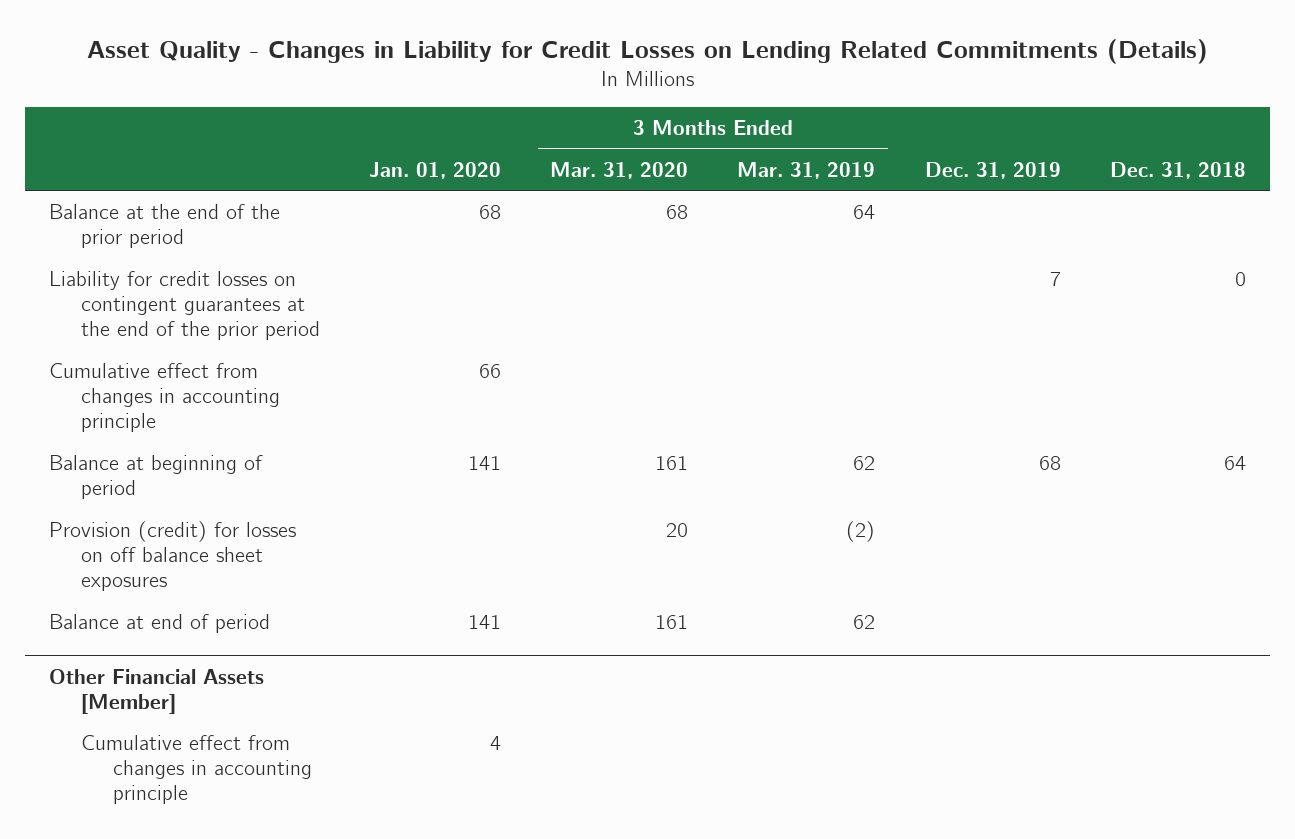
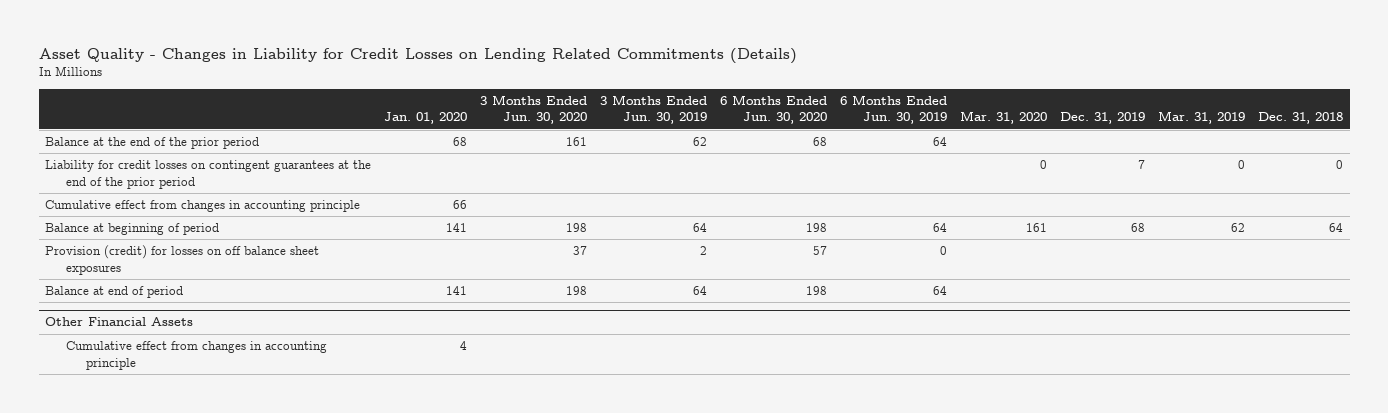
- | Jan. 01, 2020 | 3 Months Ended Mar. 31, 2020 | 3 Months Ended Mar. 31, 2019 | Dec. 31, 2019 | Dec. 31, 2018
+ | Jan. 01, 2020 | 3 Months Ended Jun. 30, 2020 | 3 Months Ended Jun. 30, 2019 | 6 Months Ended Jun. 30, 2020 | 6 Months Ended Jun. 30, 2019 | Mar. 31, 2020 | Dec. 31, 2019 | Mar. 31, 2019 | Dec. 31, 2018
- Other Financial Assets [Member]
+ Other Financial Assets

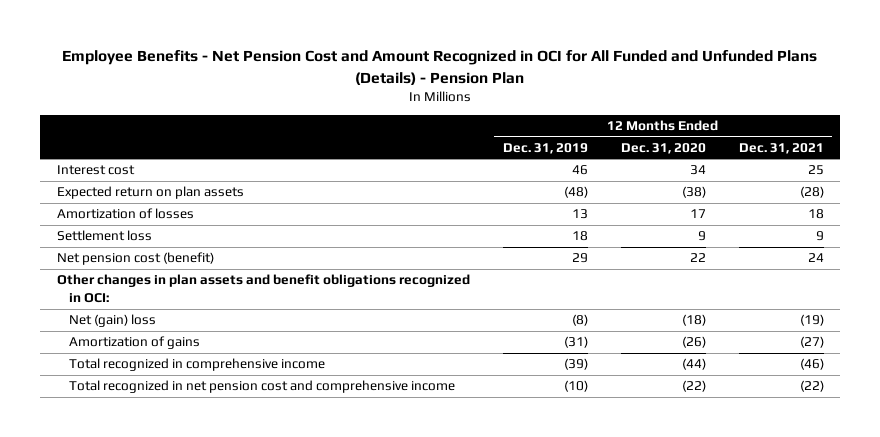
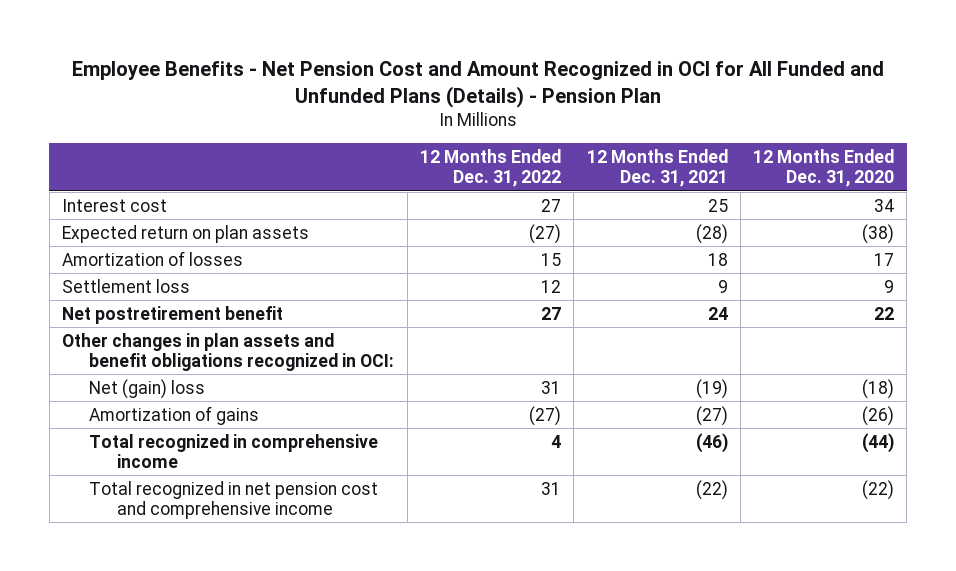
- | 12 Months Ended Dec. 31, 2019 | 12 Months Ended Dec. 31, 2020 | 12 Months Ended Dec. 31, 2021
+ | 12 Months Ended Dec. 31, 2022 | 12 Months Ended Dec. 31, 2021 | 12 Months Ended Dec. 31, 2020
- Net pension cost (benefit) | 29 | 22 | 24
+ Net postretirement benefit | 27 | 24 | 22

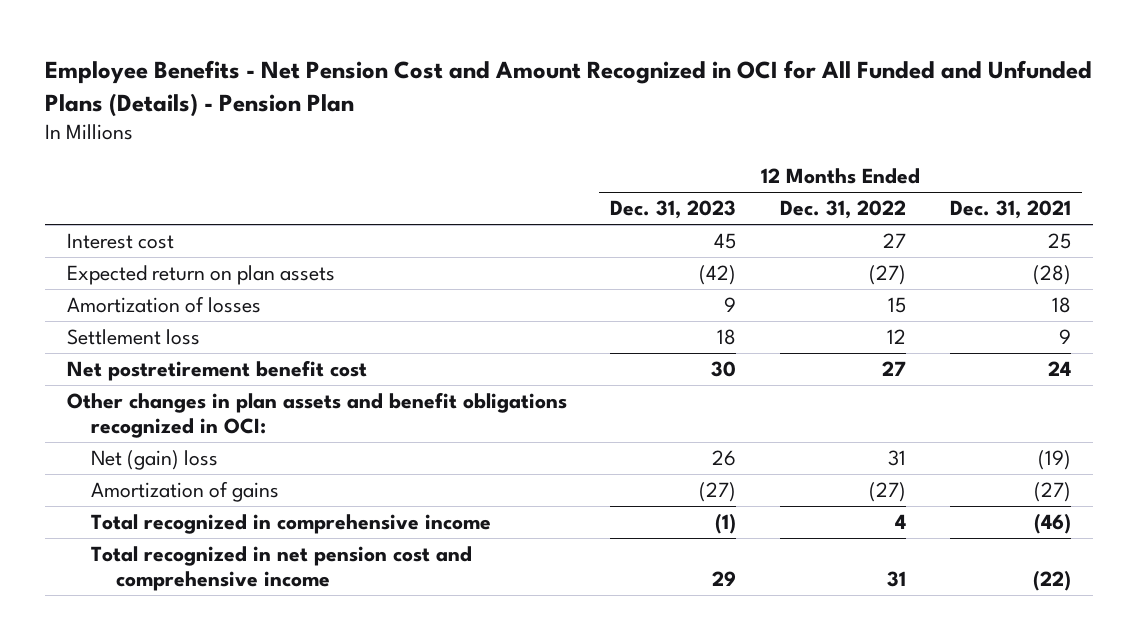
- | 12 Months Ended Dec. 31, 2022 | 12 Months Ended Dec. 31, 2021 | 12 Months Ended Dec. 31, 2020
+ | 12 Months Ended Dec. 31, 2023 | 12 Months Ended Dec. 31, 2022 | 12 Months Ended Dec. 31, 2021
- Net postretirement benefit | 27 | 24 | 22
+ Net postretirement benefit cost | 30 | 27 | 24

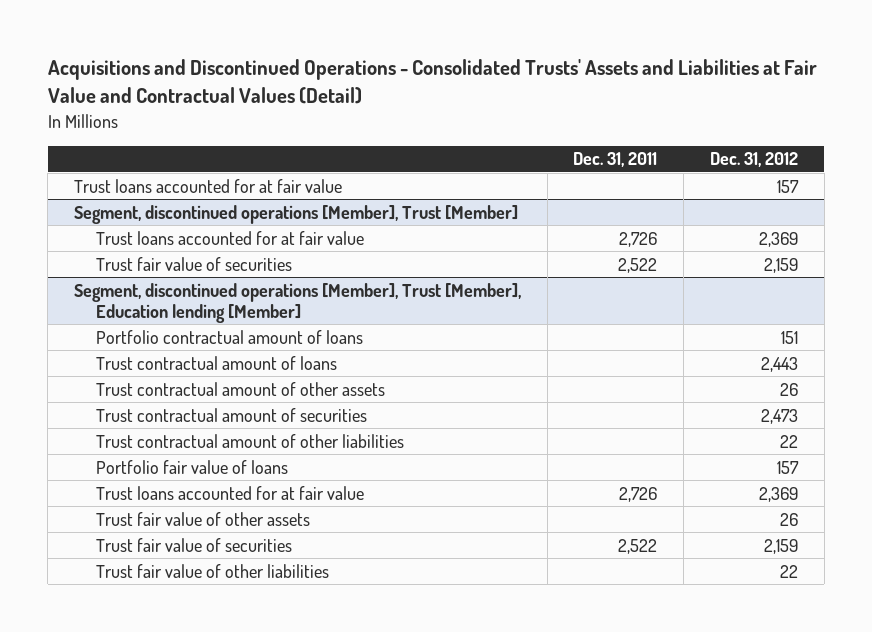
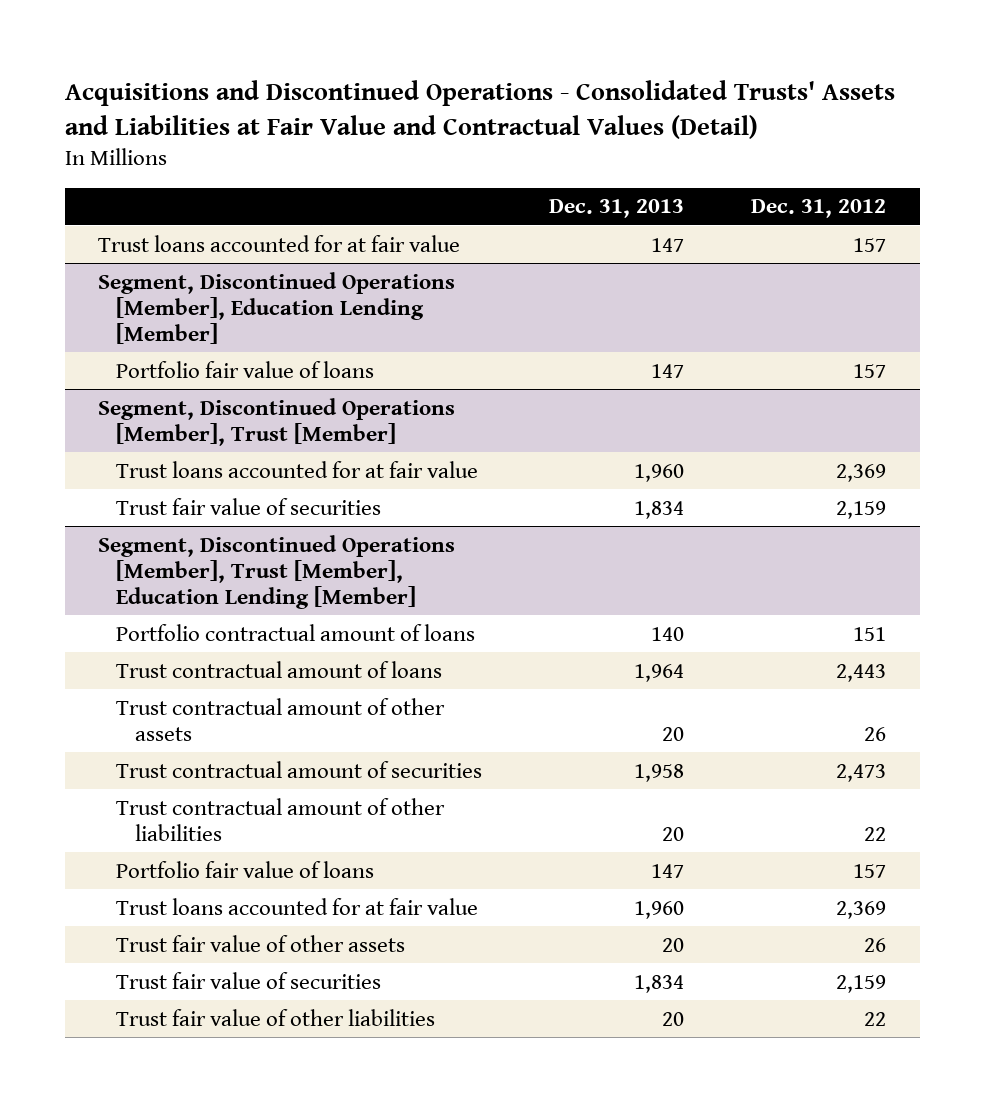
- | Dec. 31, 2011 | Dec. 31, 2012
+ | Dec. 31, 2013 | Dec. 31, 2012
- Segment, discontinued operations [Member], Trust [Member]
+ Segment, Discontinued Operations [Member], Education Lending [Member]
+ Portfolio fair value of loans | 147 | 157
+ Segment, Discontinued Operations [Member], Trust [Member]
- Segment, discontinued operations [Member], Trust [Member], Education lending [Member]
+ Segment, Discontinued Operations [Member], Trust [Member], Education Lending [Member]

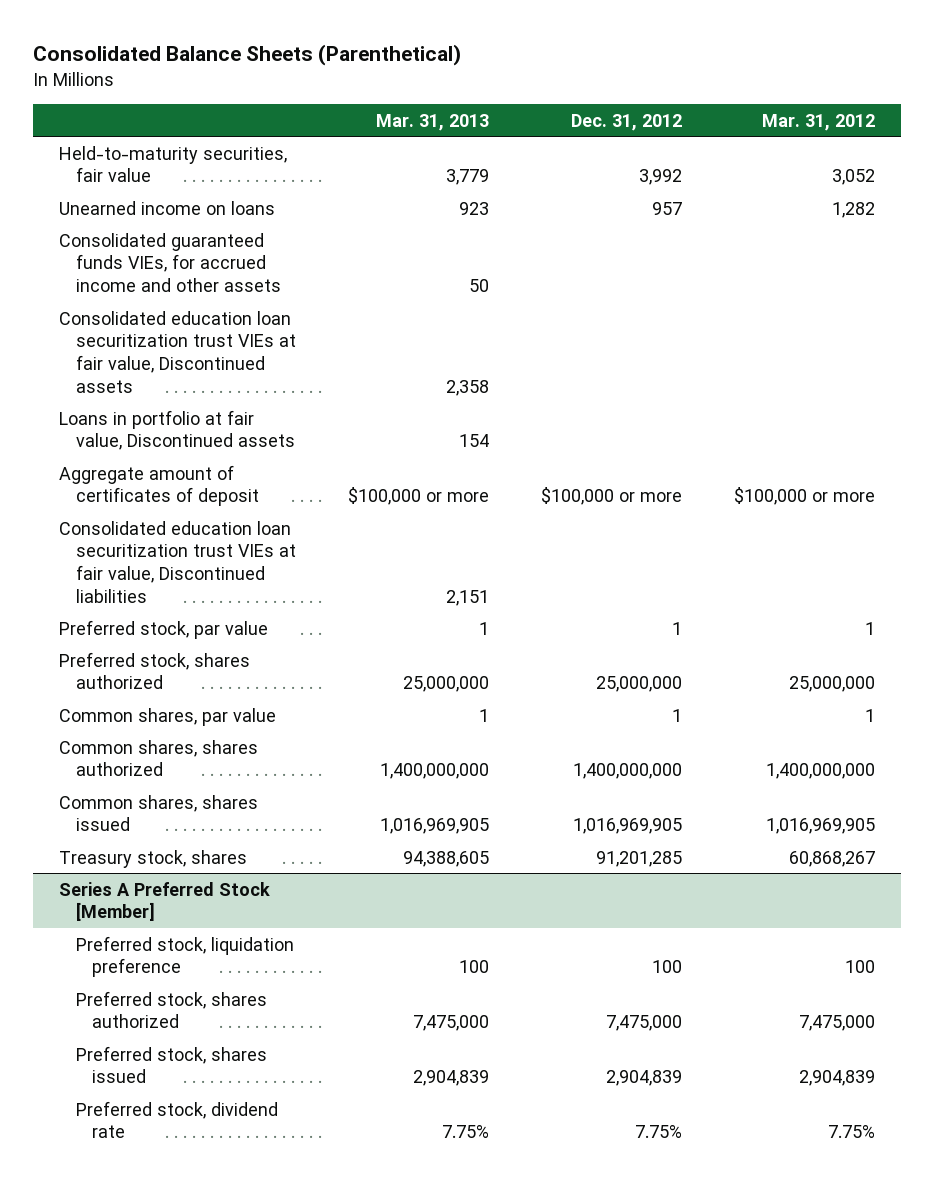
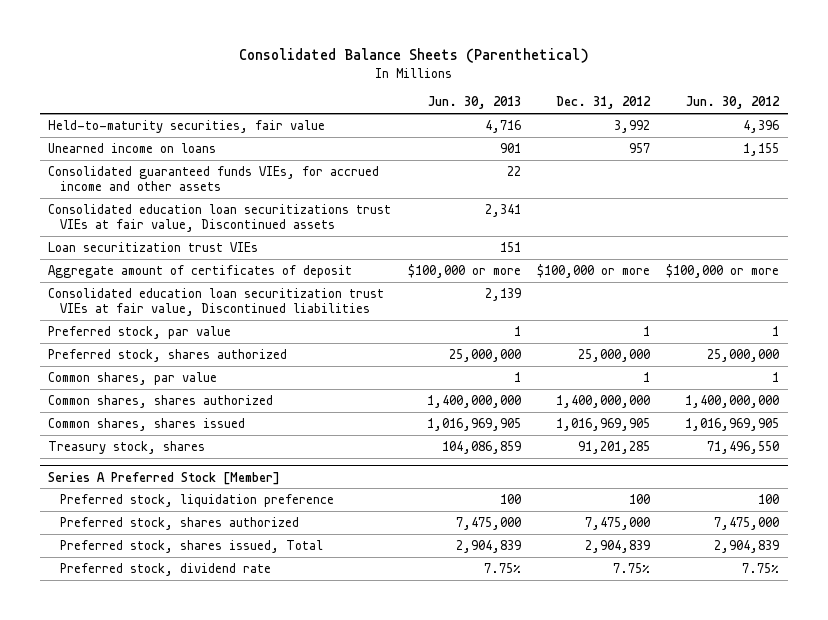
- | Mar. 31, 2013 | Dec. 31, 2012 | Mar. 31, 2012
+ | Jun. 30, 2013 | Dec. 31, 2012 | Jun. 30, 2012
- Consolidated education loan securitization trust VIEs at fair value, Discontinued assets | 2,358 | |
- Loans in portfolio at fair value, Discontinued assets | 154 | |
+ Consolidated education loan securitizations trust VIEs at fair value, Discontinued assets | 2,341 | |
+ Loan securitization trust VIEs | 151 | |
@ Series A Preferred Stock [Member]
- Preferred stock, shares issued | 2,904,839 | 2,904,839 | 2,904,839
+ Preferred stock, shares issued, Total | 2,904,839 | 2,904,839 | 2,904,839

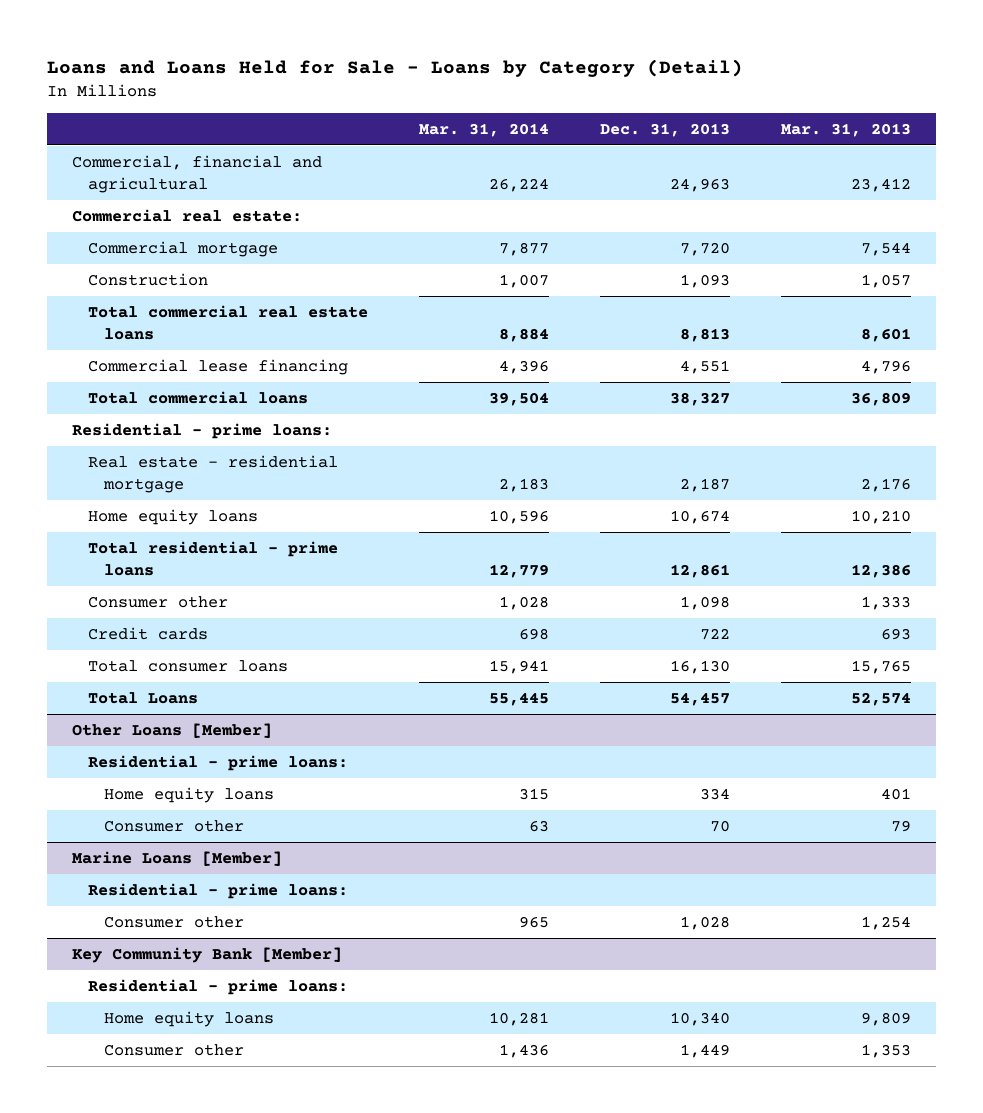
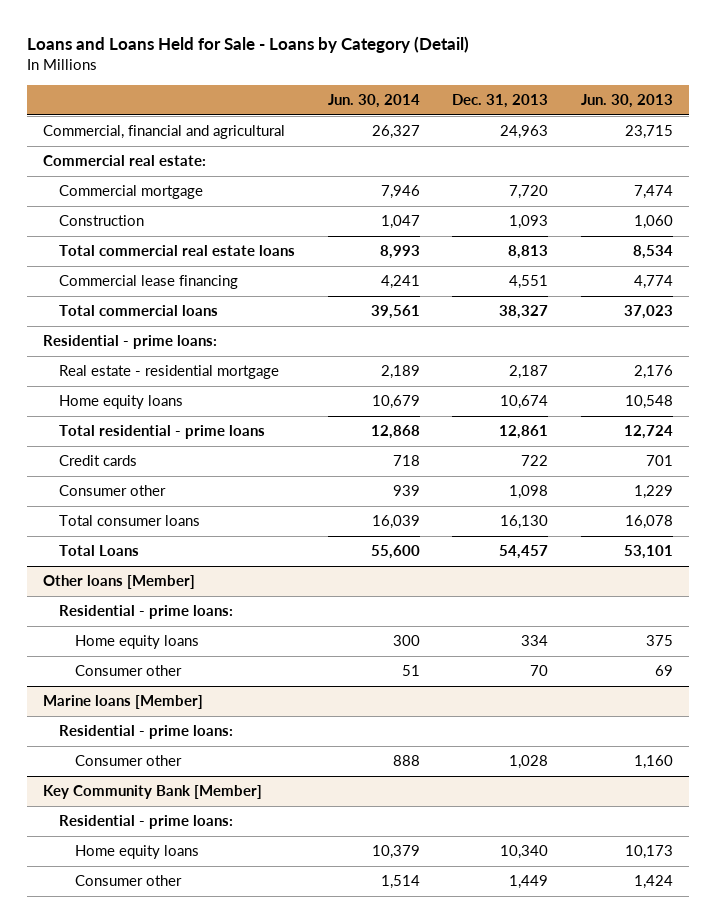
- | Mar. 31, 2014 | Dec. 31, 2013 | Mar. 31, 2013
+ | Jun. 30, 2014 | Dec. 31, 2013 | Jun. 30, 2013
moved down: Consumer other | 939 | 1,098 | 1,229
- Other Loans [Member]
+ Other loans [Member]
- Marine Loans [Member]
+ Marine loans [Member]

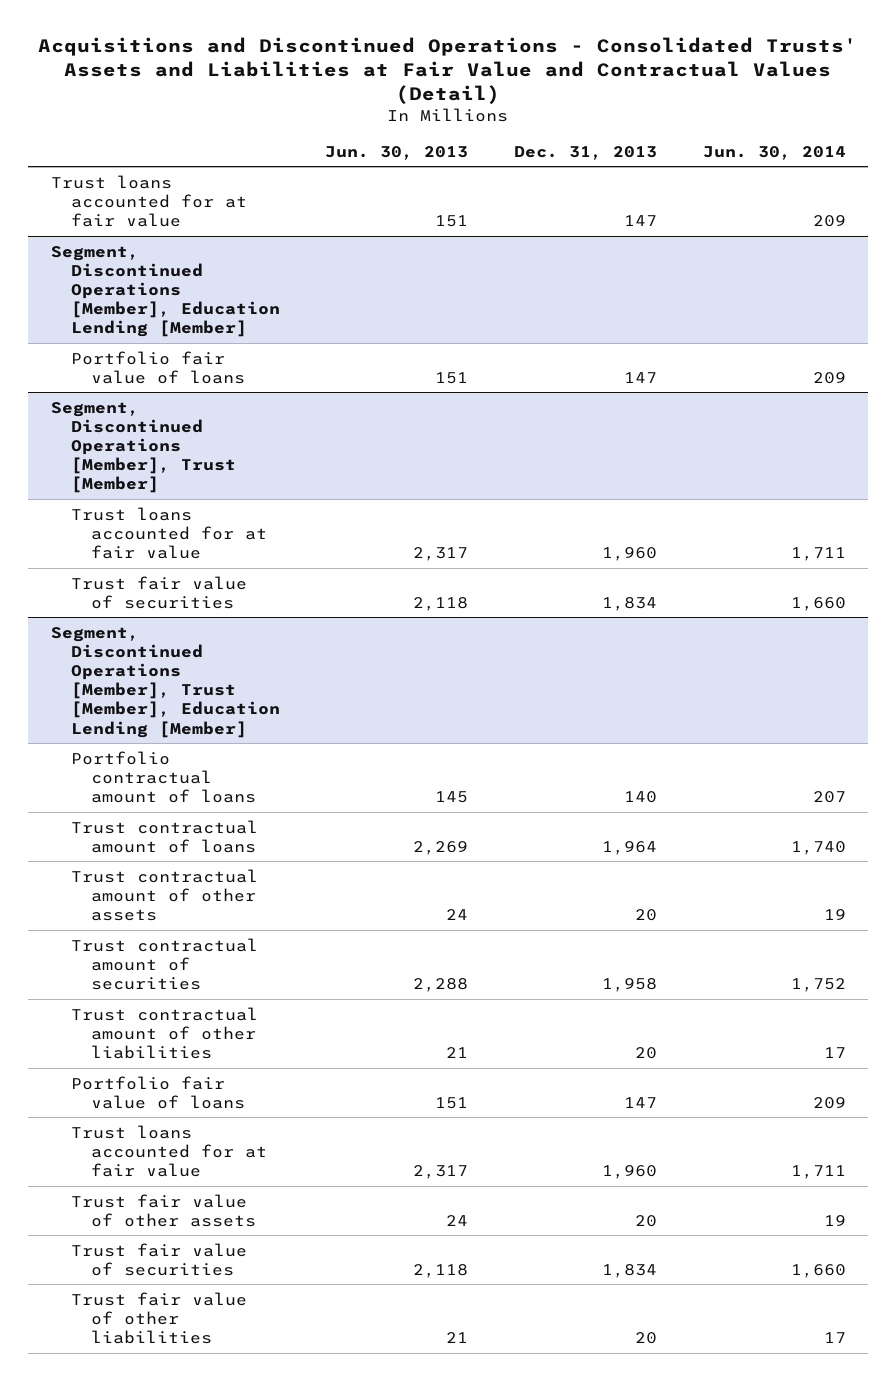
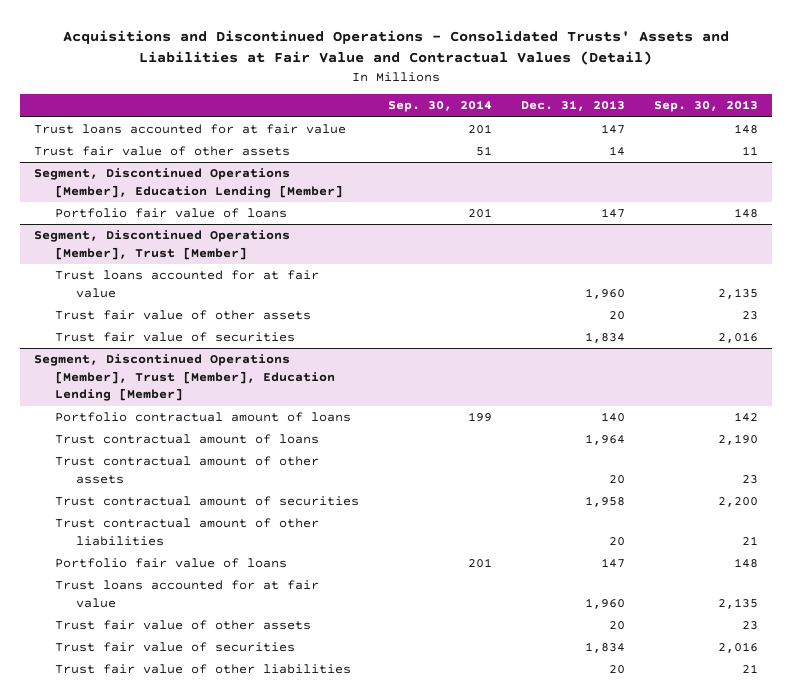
- | Jun. 30, 2013 | Dec. 31, 2013 | Jun. 30, 2014
+ | Sep. 30, 2014 | Dec. 31, 2013 | Sep. 30, 2013
+ Trust fair value of other assets | 51 | 14 | 11
@ Segment, Discontinued Operations [Member], Trust [Member]
+ Trust fair value of other assets | | 20 | 23

